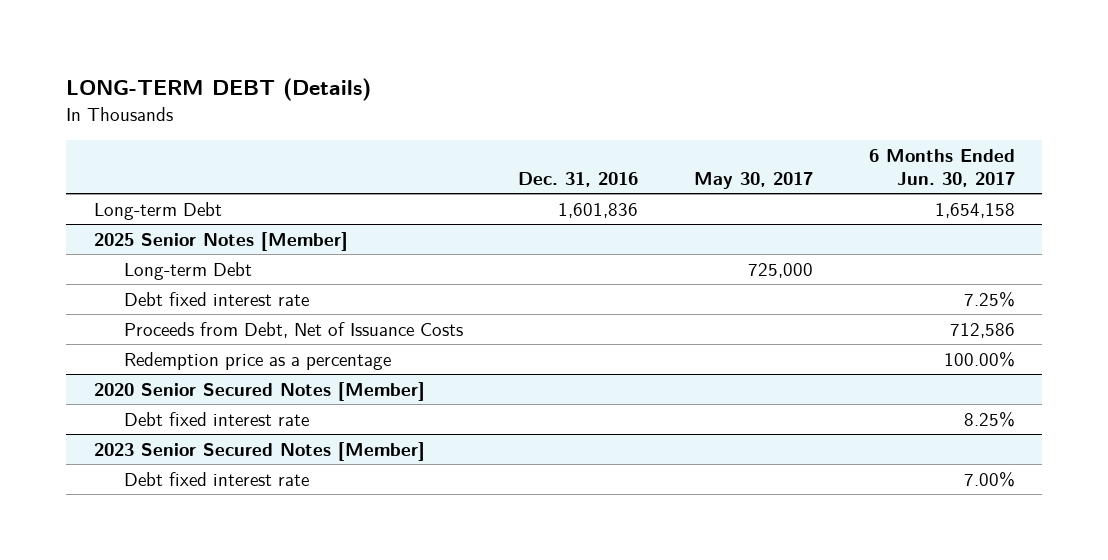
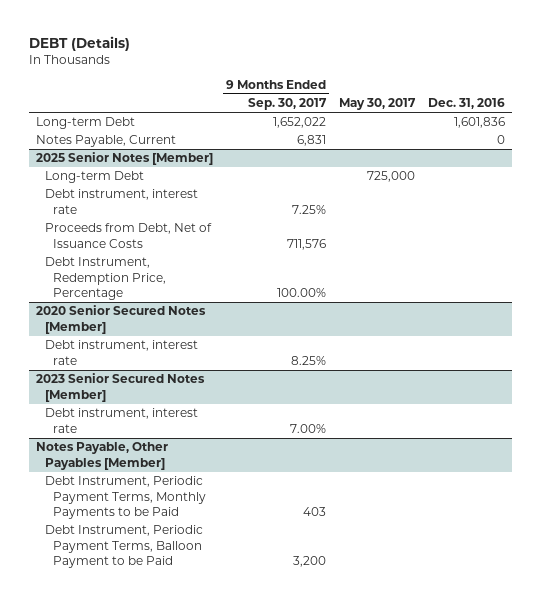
- LONG-TERM DEBT (Details)
+ DEBT (Details)
- | Dec. 31, 2016 | May 30, 2017 | 6 Months Ended Jun. 30, 2017
+ | 9 Months Ended Sep. 30, 2017 | May 30, 2017 | Dec. 31, 2016
+ Notes Payable, Current | 6,831 | | 0
@ 2025 Senior Notes [Member]
- Debt fixed interest rate | | | 7.25%
+ Debt instrument, interest rate | 7.25% | |
- Redemption price as a percentage | | | 100.00%
+ Debt Instrument, Redemption Price, Percentage | 100.00% | |
@ 2020 Senior Secured Notes [Member]
- Debt fixed interest rate | | | 8.25%
+ Debt instrument, interest rate | 8.25% | |
@ 2023 Senior Secured Notes [Member]
- Debt fixed interest rate | | | 7.00%
+ Debt instrument, interest rate | 7.00% | |
+ Notes Payable, Other Payables [Member]
+ Debt Instrument, Periodic Payment Terms, Monthly Payments to be Paid | 403 | |
+ Debt Instrument, Periodic Payment Terms, Balloon Payment to be Paid | 3,200 | |

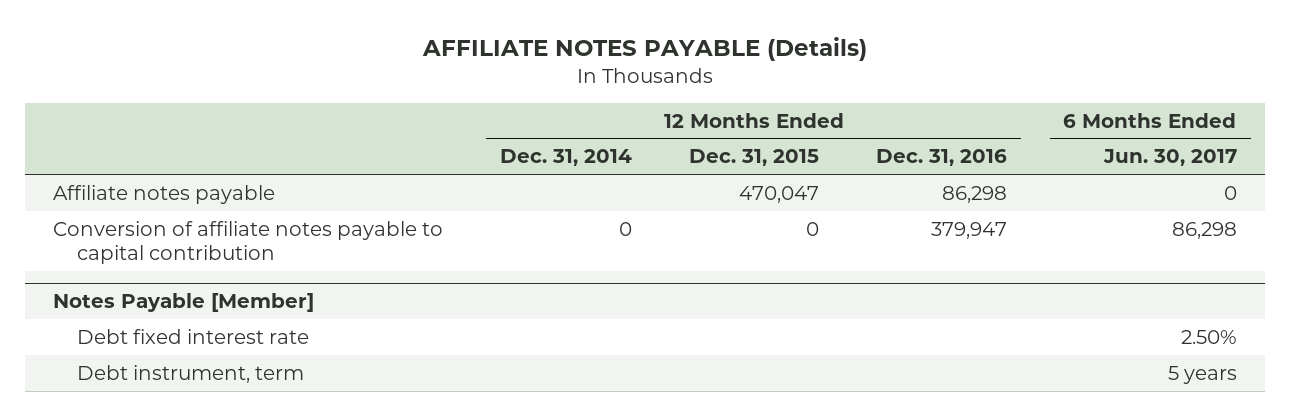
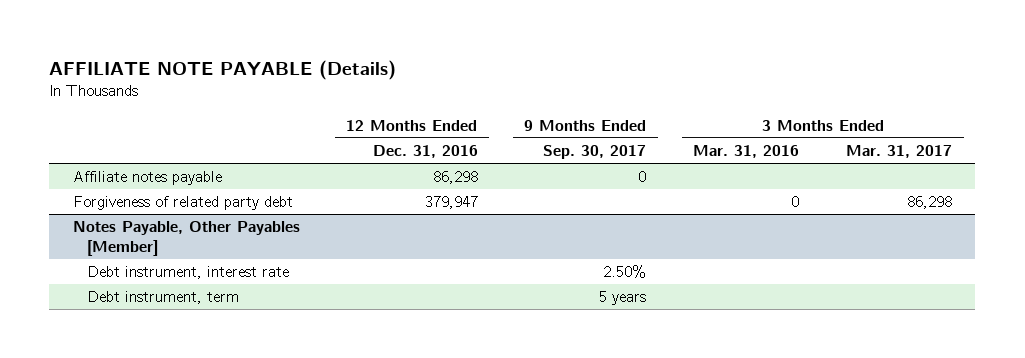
- AFFILIATE NOTES PAYABLE (Details)
+ AFFILIATE NOTE PAYABLE (Details)
- | 12 Months Ended Dec. 31, 2014 | 12 Months Ended Dec. 31, 2015 | 12 Months Ended Dec. 31, 2016 | 6 Months Ended Jun. 30, 2017
+ | 12 Months Ended Dec. 31, 2016 | 9 Months Ended Sep. 30, 2017 | 3 Months Ended Mar. 31, 2016 | 3 Months Ended Mar. 31, 2017
- Conversion of affiliate notes payable to capital contribution | 0 | 0 | 379,947 | 86,298
- Notes Payable [Member]
- Debt fixed interest rate | | | | 2.50%
+ Forgiveness of related party debt | 379,947 | | 0 | 86,298
+ Notes Payable, Other Payables [Member]
+ Debt instrument, interest rate | | 2.50% | |

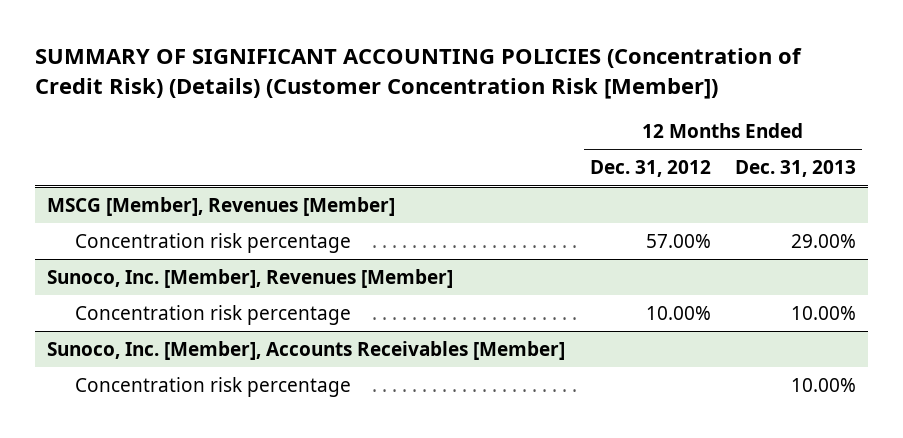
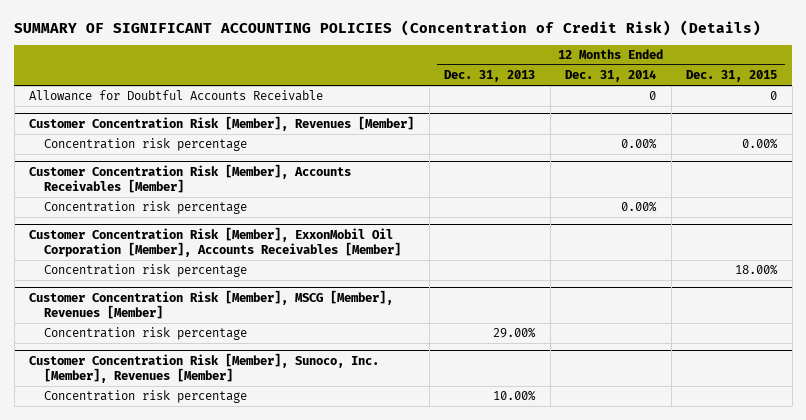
- SUMMARY OF SIGNIFICANT ACCOUNTING POLICIES (Concentration of Credit Risk) (Details) (Customer Concentration Risk [Member])
+ SUMMARY OF SIGNIFICANT ACCOUNTING POLICIES (Concentration of Credit Risk) (Details)
- | 12 Months Ended Dec. 31, 2012 | 12 Months Ended Dec. 31, 2013
+ | 12 Months Ended Dec. 31, 2013 | 12 Months Ended Dec. 31, 2014 | 12 Months Ended Dec. 31, 2015
- MSCG [Member], Revenues [Member]
+ Allowance for Doubtful Accounts Receivable | | 0 | 0
+ Customer Concentration Risk [Member], Revenues [Member]
+ Concentration risk percentage | | 0.00% | 0.00%
+ Customer Concentration Risk [Member], Accounts Receivables [Member]
+ Concentration risk percentage | | 0.00% |
+ Customer Concentration Risk [Member], ExxonMobil Oil Corporation [Member], Accounts Receivables [Member]
+ Concentration risk percentage | | | 18.00%
+ Customer Concentration Risk [Member], MSCG [Member], Revenues [Member]
- Sunoco, Inc. [Member], Revenues [Member]
+ Customer Concentration Risk [Member], Sunoco, Inc. [Member], Revenues [Member]
- Sunoco, Inc. [Member], Accounts Receivables [Member]
- Concentration risk percentage | | 10.00%

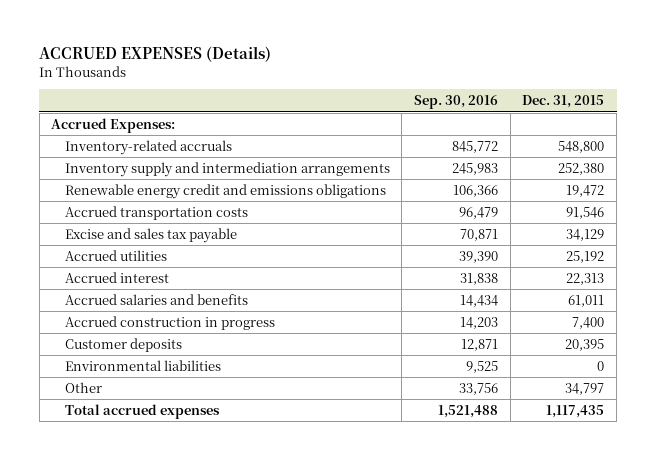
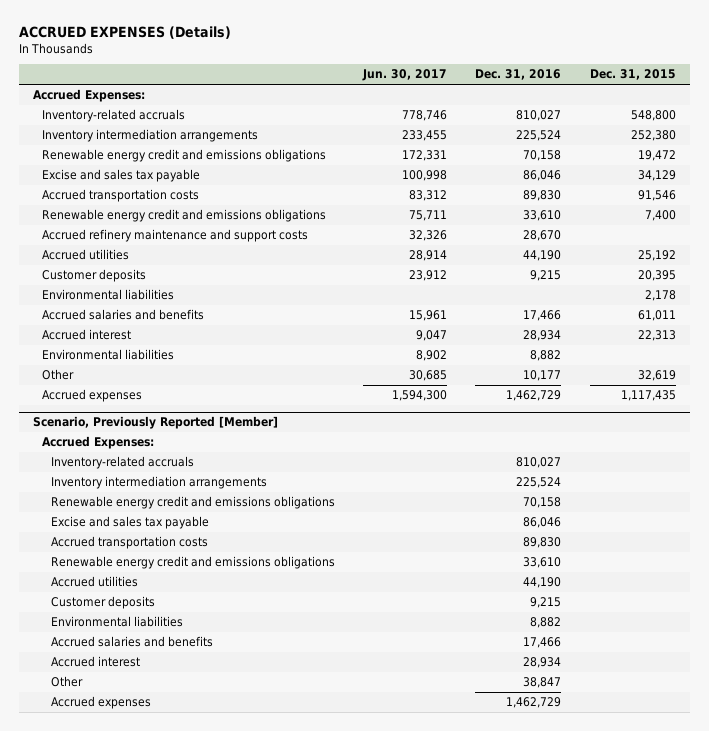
- | Sep. 30, 2016 | Dec. 31, 2015
+ | Jun. 30, 2017 | Dec. 31, 2016 | Dec. 31, 2015
- Inventory supply and intermediation arrangements | 245,983 | 252,380
+ Inventory intermediation arrangements | 233,455 | 225,524 | 252,380
moved down: Accrued transportation costs | 83,312 | 89,830 | 91,546
+ Renewable energy credit and emissions obligations | 75,711 | 33,610 | 7,400
+ Accrued refinery maintenance and support costs | 32,326 | 28,670 |
- Accrued construction in progress | 14,203 | 7,400
- Environmental liabilities | 9,525 | 0
- Other | 33,756 | 34,797
- Total accrued expenses | 1,521,488 | 1,117,435
+ Environmental liabilities | | | 2,178
moved down: Accrued salaries and benefits | 15,961 | 17,466 | 61,011
moved down: Accrued interest | 9,047 | 28,934 | 22,313
+ Environmental liabilities | 8,902 | 8,882 |
+ Other | 30,685 | 10,177 | 32,619
+ Accrued expenses | 1,594,300 | 1,462,729 | 1,117,435
+ Scenario, Previously Reported [Member]
+ Accrued Expenses:
+ Inventory-related accruals | | 810,027 |
+ Inventory intermediation arrangements | | 225,524 |
+ Renewable energy credit and emissions obligations | | 70,158 |
+ Excise and sales tax payable | | 86,046 |
+ Accrued transportation costs | | 89,830 |
+ Renewable energy credit and emissions obligations | | 33,610 |
+ Accrued utilities | | 44,190 |
+ Customer deposits | | 9,215 |
+ Environmental liabilities | | 8,882 |
+ Accrued salaries and benefits | | 17,466 |
+ Accrued interest | | 28,934 |
+ Other | | 38,847 |
+ Accrued expenses | | 1,462,729 |

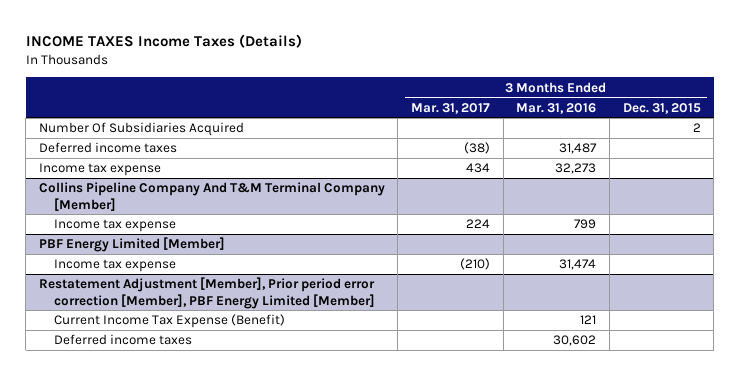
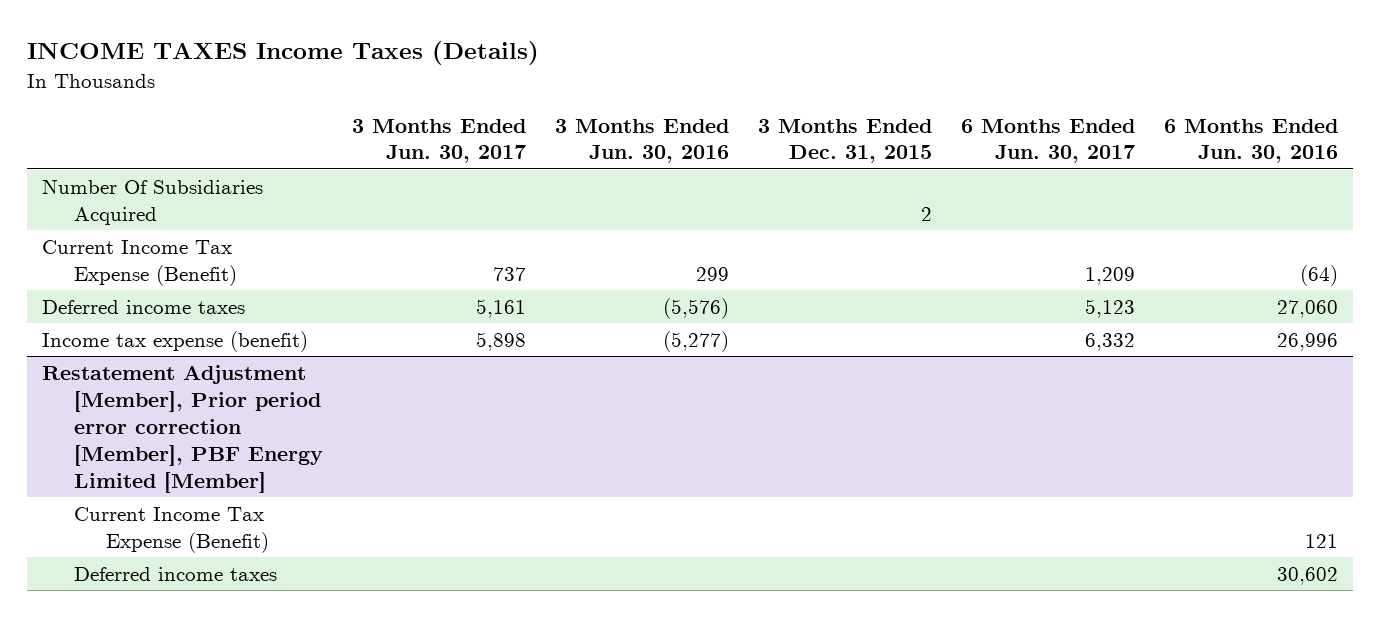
- | 3 Months Ended Mar. 31, 2017 | 3 Months Ended Mar. 31, 2016 | 3 Months Ended Dec. 31, 2015
+ | 3 Months Ended Jun. 30, 2017 | 3 Months Ended Jun. 30, 2016 | 3 Months Ended Dec. 31, 2015 | 6 Months Ended Jun. 30, 2017 | 6 Months Ended Jun. 30, 2016
+ Current Income Tax Expense (Benefit) | 737 | 299 | | 1,209 | (64)
- Income tax expense | 434 | 32,273 |
- Collins Pipeline Company And T&M Terminal Company [Member]
- Income tax expense | 224 | 799 |
- PBF Energy Limited [Member]
- Income tax expense | (210) | 31,474 |
+ Income tax expense (benefit) | 5,898 | (5,277) | | 6,332 | 26,996

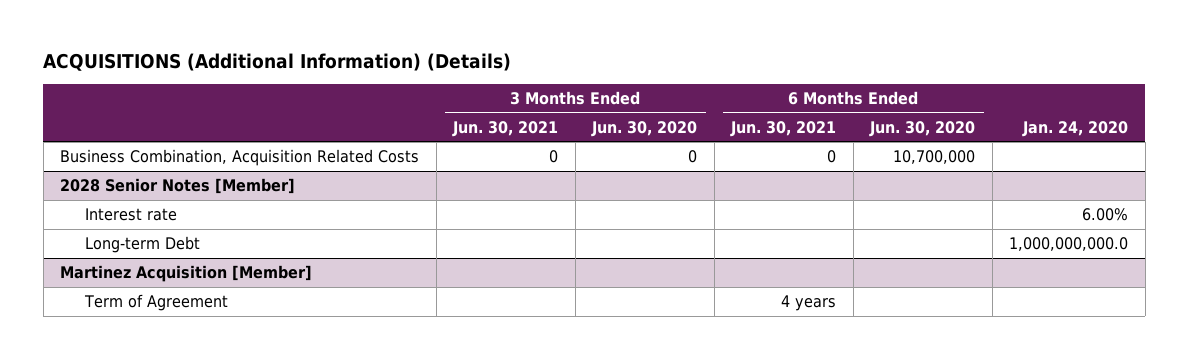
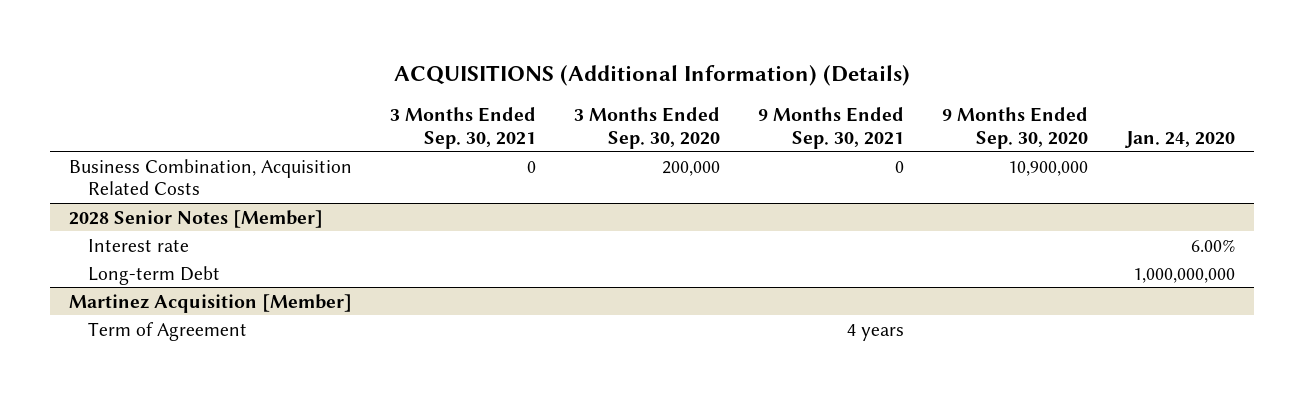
- | 3 Months Ended Jun. 30, 2021 | 3 Months Ended Jun. 30, 2020 | 6 Months Ended Jun. 30, 2021 | 6 Months Ended Jun. 30, 2020 | Jan. 24, 2020
+ | 3 Months Ended Sep. 30, 2021 | 3 Months Ended Sep. 30, 2020 | 9 Months Ended Sep. 30, 2021 | 9 Months Ended Sep. 30, 2020 | Jan. 24, 2020
@ 2028 Senior Notes [Member]
- Long-term Debt | | | | | 1,000,000,000.0
+ Long-term Debt | | | | | 1,000,000,000

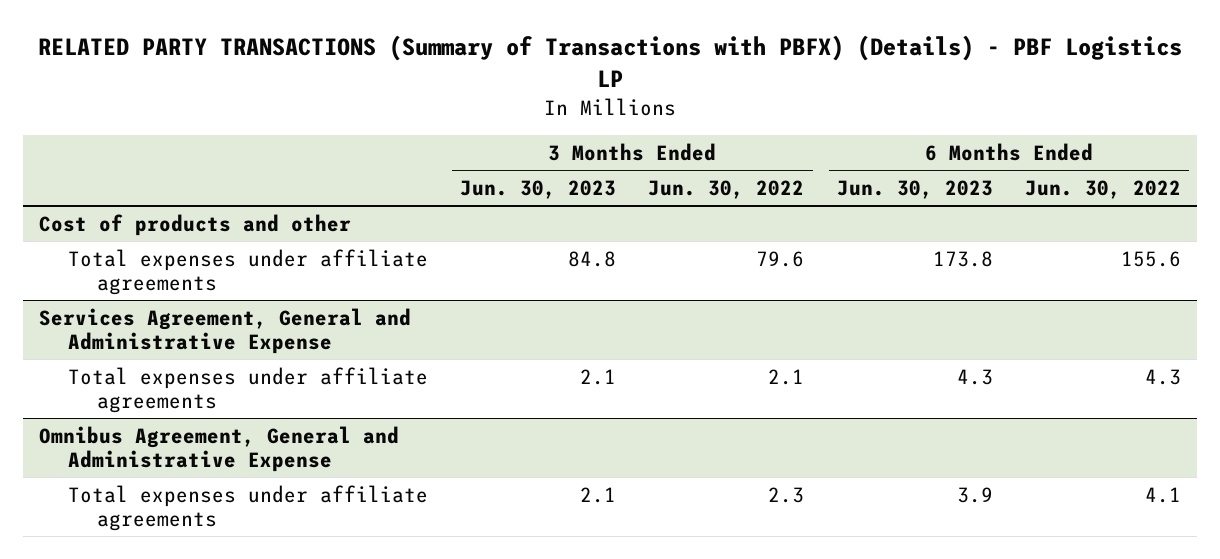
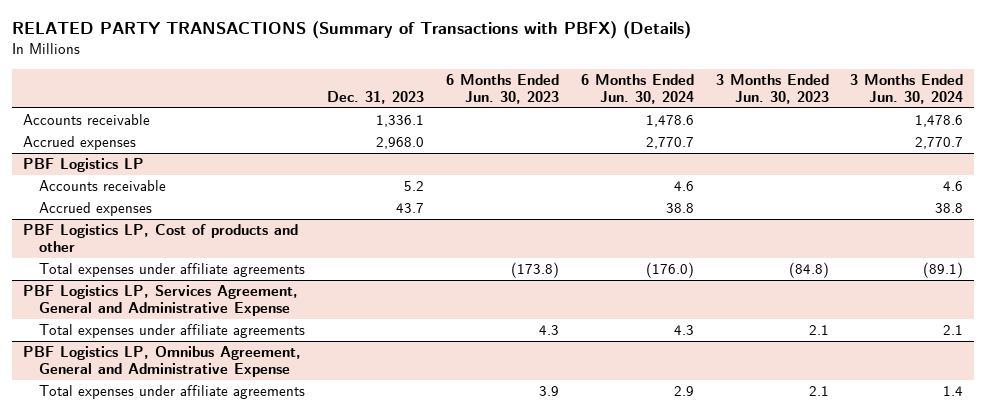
- RELATED PARTY TRANSACTIONS (Summary of Transactions with PBFX) (Details) - PBF Logistics LP
+ RELATED PARTY TRANSACTIONS (Summary of Transactions with PBFX) (Details)
- | 3 Months Ended Jun. 30, 2023 | 3 Months Ended Jun. 30, 2022 | 6 Months Ended Jun. 30, 2023 | 6 Months Ended Jun. 30, 2022
+ | Dec. 31, 2023 | 6 Months Ended Jun. 30, 2023 | 6 Months Ended Jun. 30, 2024 | 3 Months Ended Jun. 30, 2023 | 3 Months Ended Jun. 30, 2024
- Cost of products and other
- Total expenses under affiliate agreements | 84.8 | 79.6 | 173.8 | 155.6
- Services Agreement, General and Administrative Expense
+ Accounts receivable | 1,336.1 | | 1,478.6 | | 1,478.6
+ Accrued expenses | 2,968.0 | | 2,770.7 | | 2,770.7
+ PBF Logistics LP
+ Accounts receivable | 5.2 | | 4.6 | | 4.6
+ Accrued expenses | 43.7 | | 38.8 | | 38.8
+ PBF Logistics LP, Cost of products and other
+ Total expenses under affiliate agreements | | (173.8) | (176.0) | (84.8) | (89.1)
+ PBF Logistics LP, Services Agreement, General and Administrative Expense
- Omnibus Agreement, General and Administrative Expense
+ PBF Logistics LP, Omnibus Agreement, General and Administrative Expense

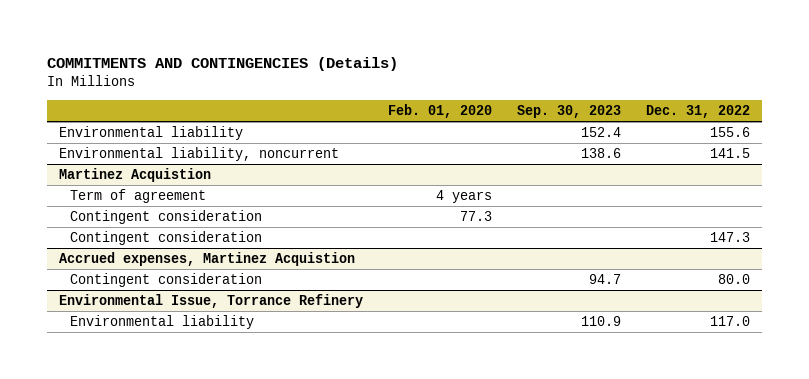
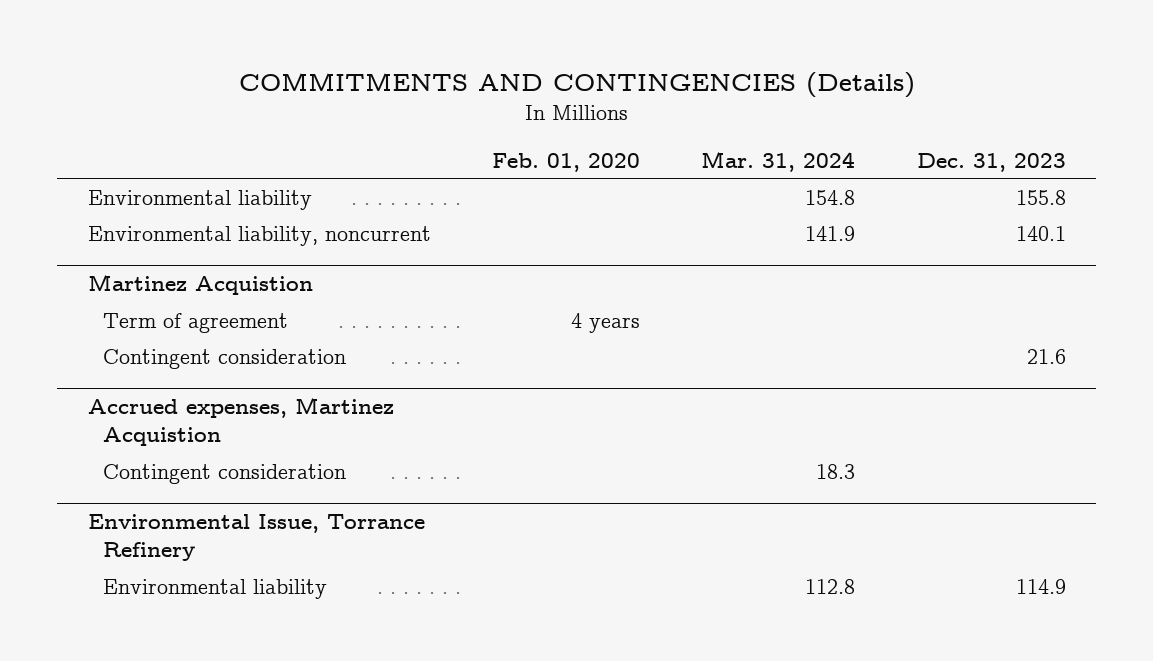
- | Feb. 01, 2020 | Sep. 30, 2023 | Dec. 31, 2022
+ | Feb. 01, 2020 | Mar. 31, 2024 | Dec. 31, 2023
@ Martinez Acquistion
- Contingent consideration | 77.3 | |

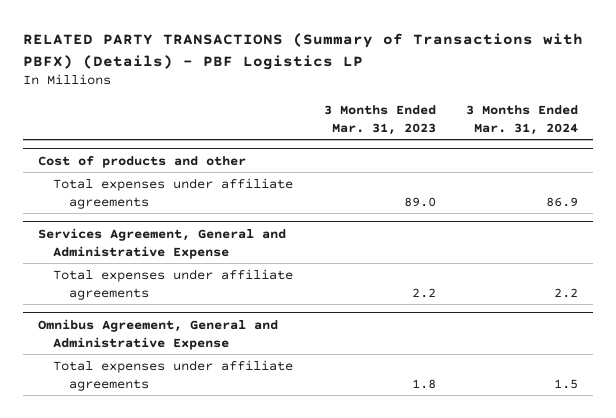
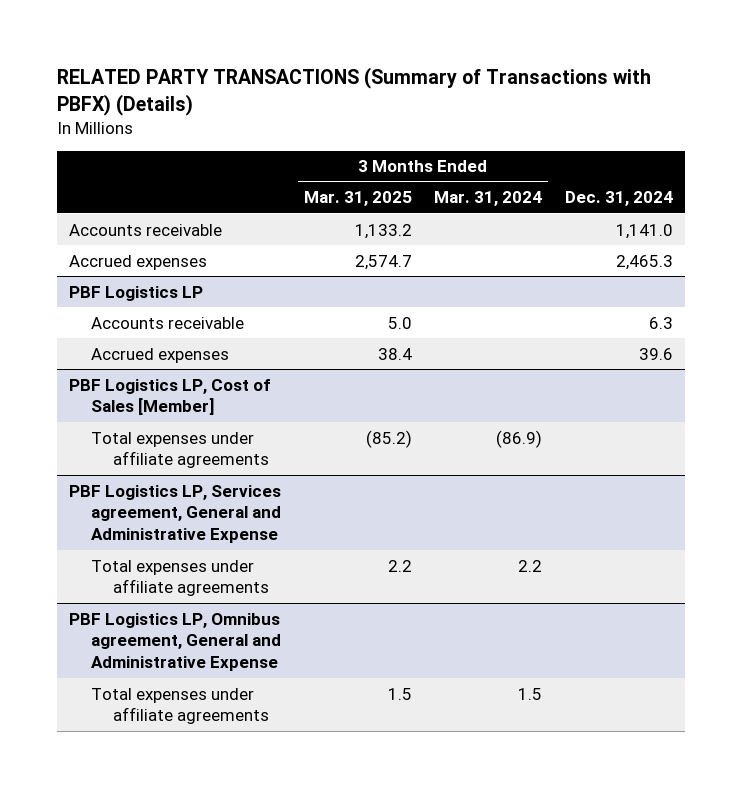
- RELATED PARTY TRANSACTIONS (Summary of Transactions with PBFX) (Details) - PBF Logistics LP
+ RELATED PARTY TRANSACTIONS (Summary of Transactions with PBFX) (Details)
- | 3 Months Ended Mar. 31, 2023 | 3 Months Ended Mar. 31, 2024
+ | 3 Months Ended Mar. 31, 2025 | 3 Months Ended Mar. 31, 2024 | Dec. 31, 2024
- Cost of products and other
- Total expenses under affiliate agreements | 89.0 | 86.9
- Services Agreement, General and Administrative Expense
+ Accounts receivable | 1,133.2 | | 1,141.0
+ Accrued expenses | 2,574.7 | | 2,465.3
+ PBF Logistics LP
+ Accounts receivable | 5.0 | | 6.3
+ Accrued expenses | 38.4 | | 39.6
+ PBF Logistics LP, Cost of Sales [Member]
+ Total expenses under affiliate agreements | (85.2) | (86.9) |
+ PBF Logistics LP, Services agreement, General and Administrative Expense
- Omnibus Agreement, General and Administrative Expense
+ PBF Logistics LP, Omnibus agreement, General and Administrative Expense

